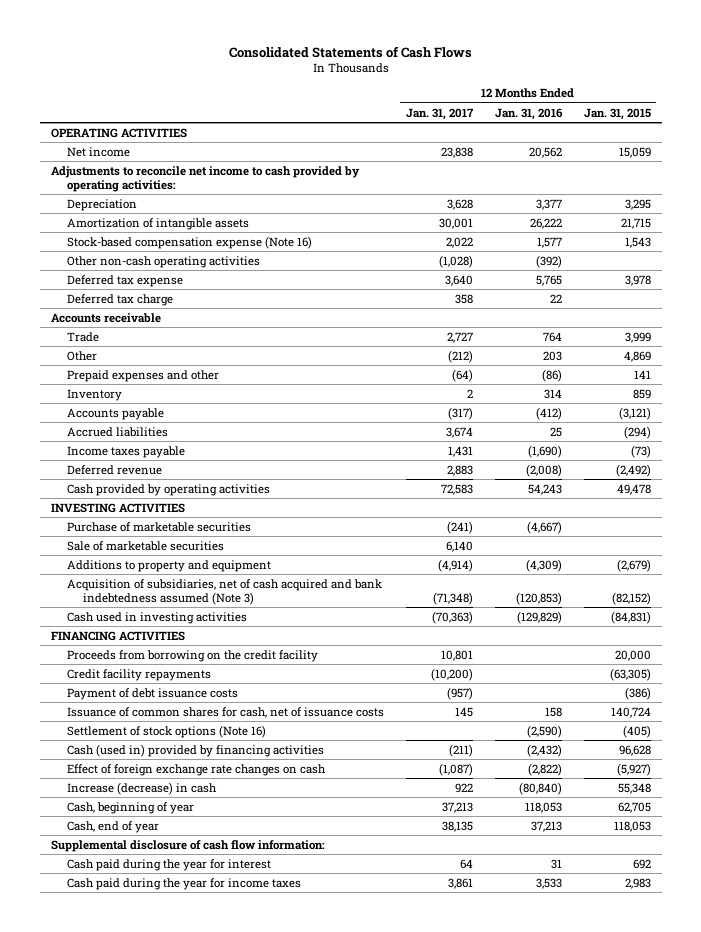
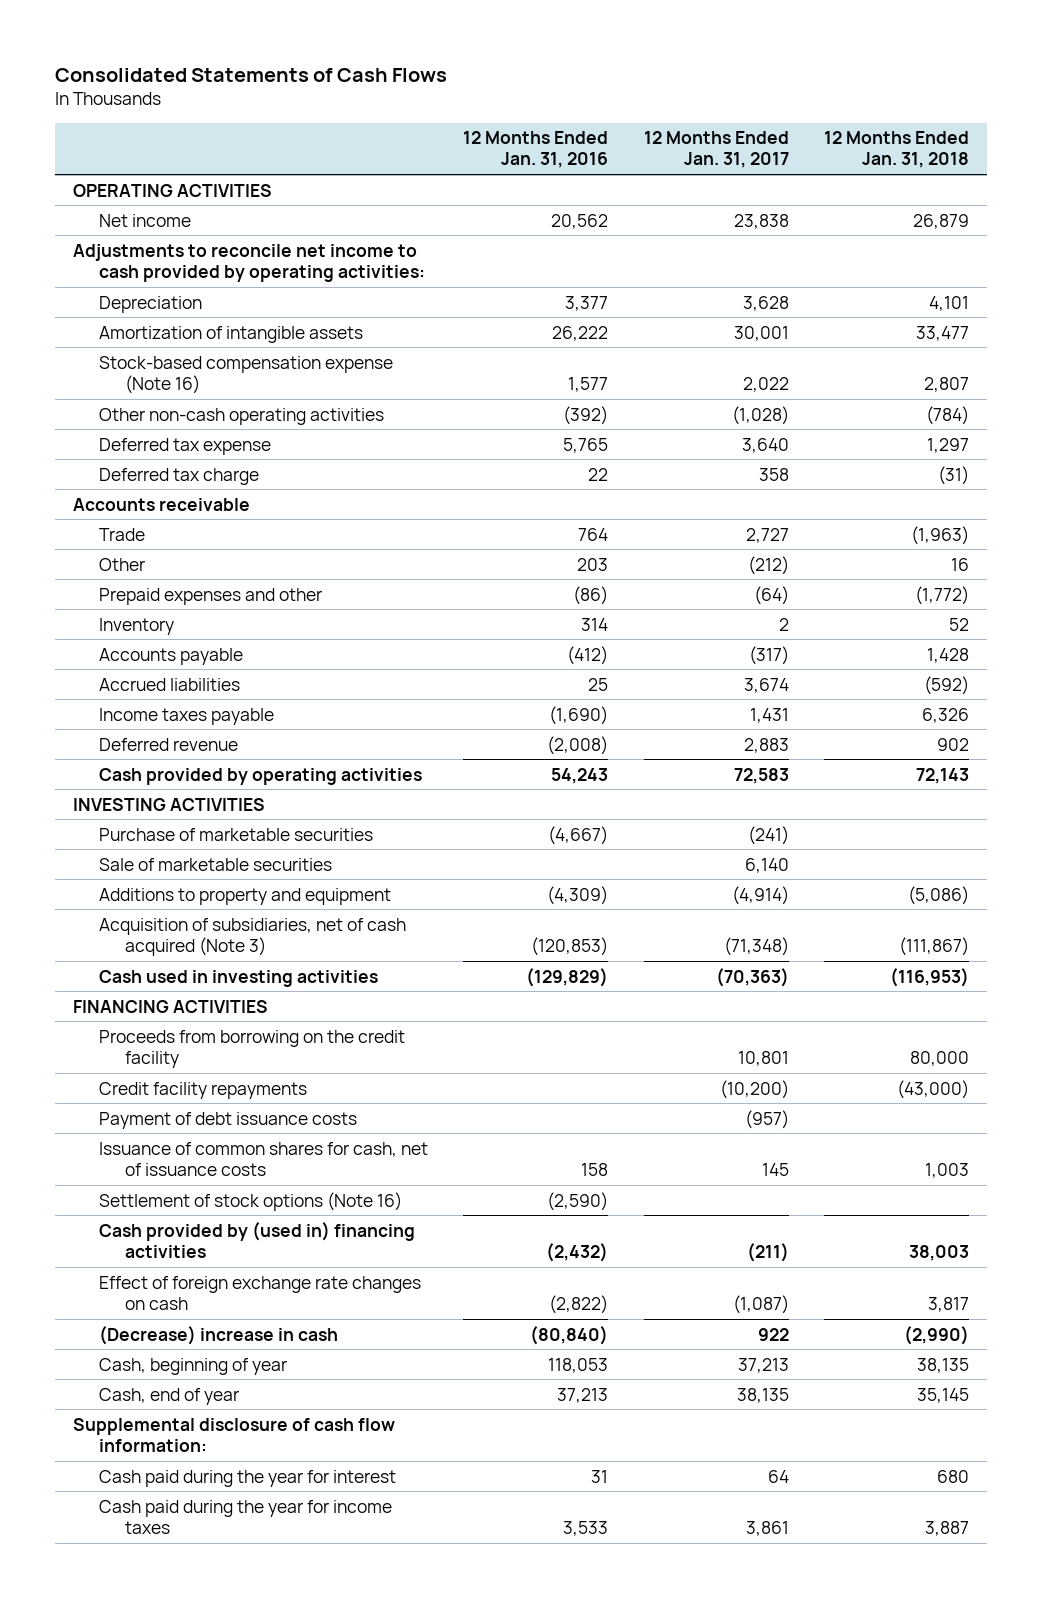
- | 12 Months Ended Jan. 31, 2017 | 12 Months Ended Jan. 31, 2016 | 12 Months Ended Jan. 31, 2015
+ | 12 Months Ended Jan. 31, 2016 | 12 Months Ended Jan. 31, 2017 | 12 Months Ended Jan. 31, 2018
- Acquisition of subsidiaries, net of cash acquired and bank indebtedness assumed (Note 3) | (71,348) | (120,853) | (82,152)
+ Acquisition of subsidiaries, net of cash acquired (Note 3) | (120,853) | (71,348) | (111,867)
- Cash (used in) provided by financing activities | (211) | (2,432) | 96,628
+ Cash provided by (used in) financing activities | (2,432) | (211) | 38,003
- Increase (decrease) in cash | 922 | (80,840) | 55,348
+ (Decrease) increase in cash | (80,840) | 922 | (2,990)

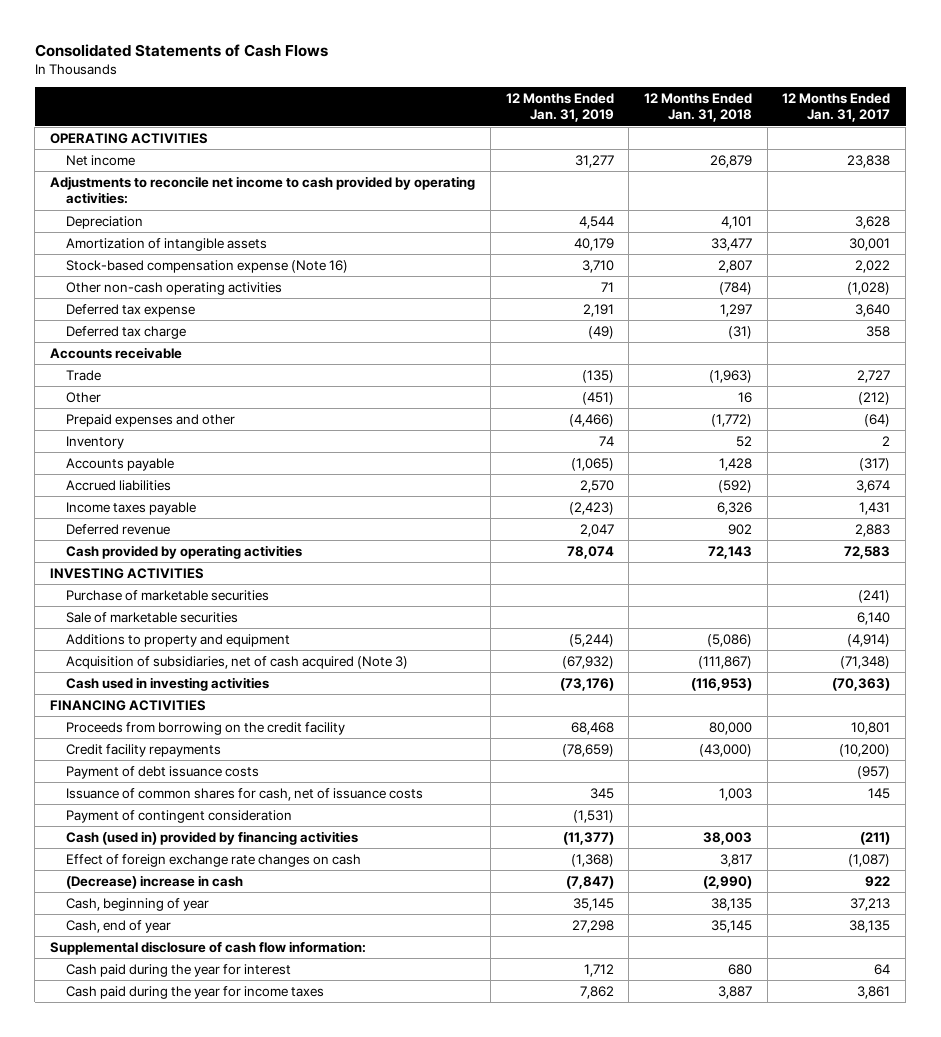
- | 12 Months Ended Jan. 31, 2016 | 12 Months Ended Jan. 31, 2017 | 12 Months Ended Jan. 31, 2018
+ | 12 Months Ended Jan. 31, 2019 | 12 Months Ended Jan. 31, 2018 | 12 Months Ended Jan. 31, 2017
- Settlement of stock options (Note 16) | (2,590) | |
- Cash provided by (used in) financing activities | (2,432) | (211) | 38,003
+ Payment of contingent consideration | (1,531) | |
+ Cash (used in) provided by financing activities | (11,377) | 38,003 | (211)

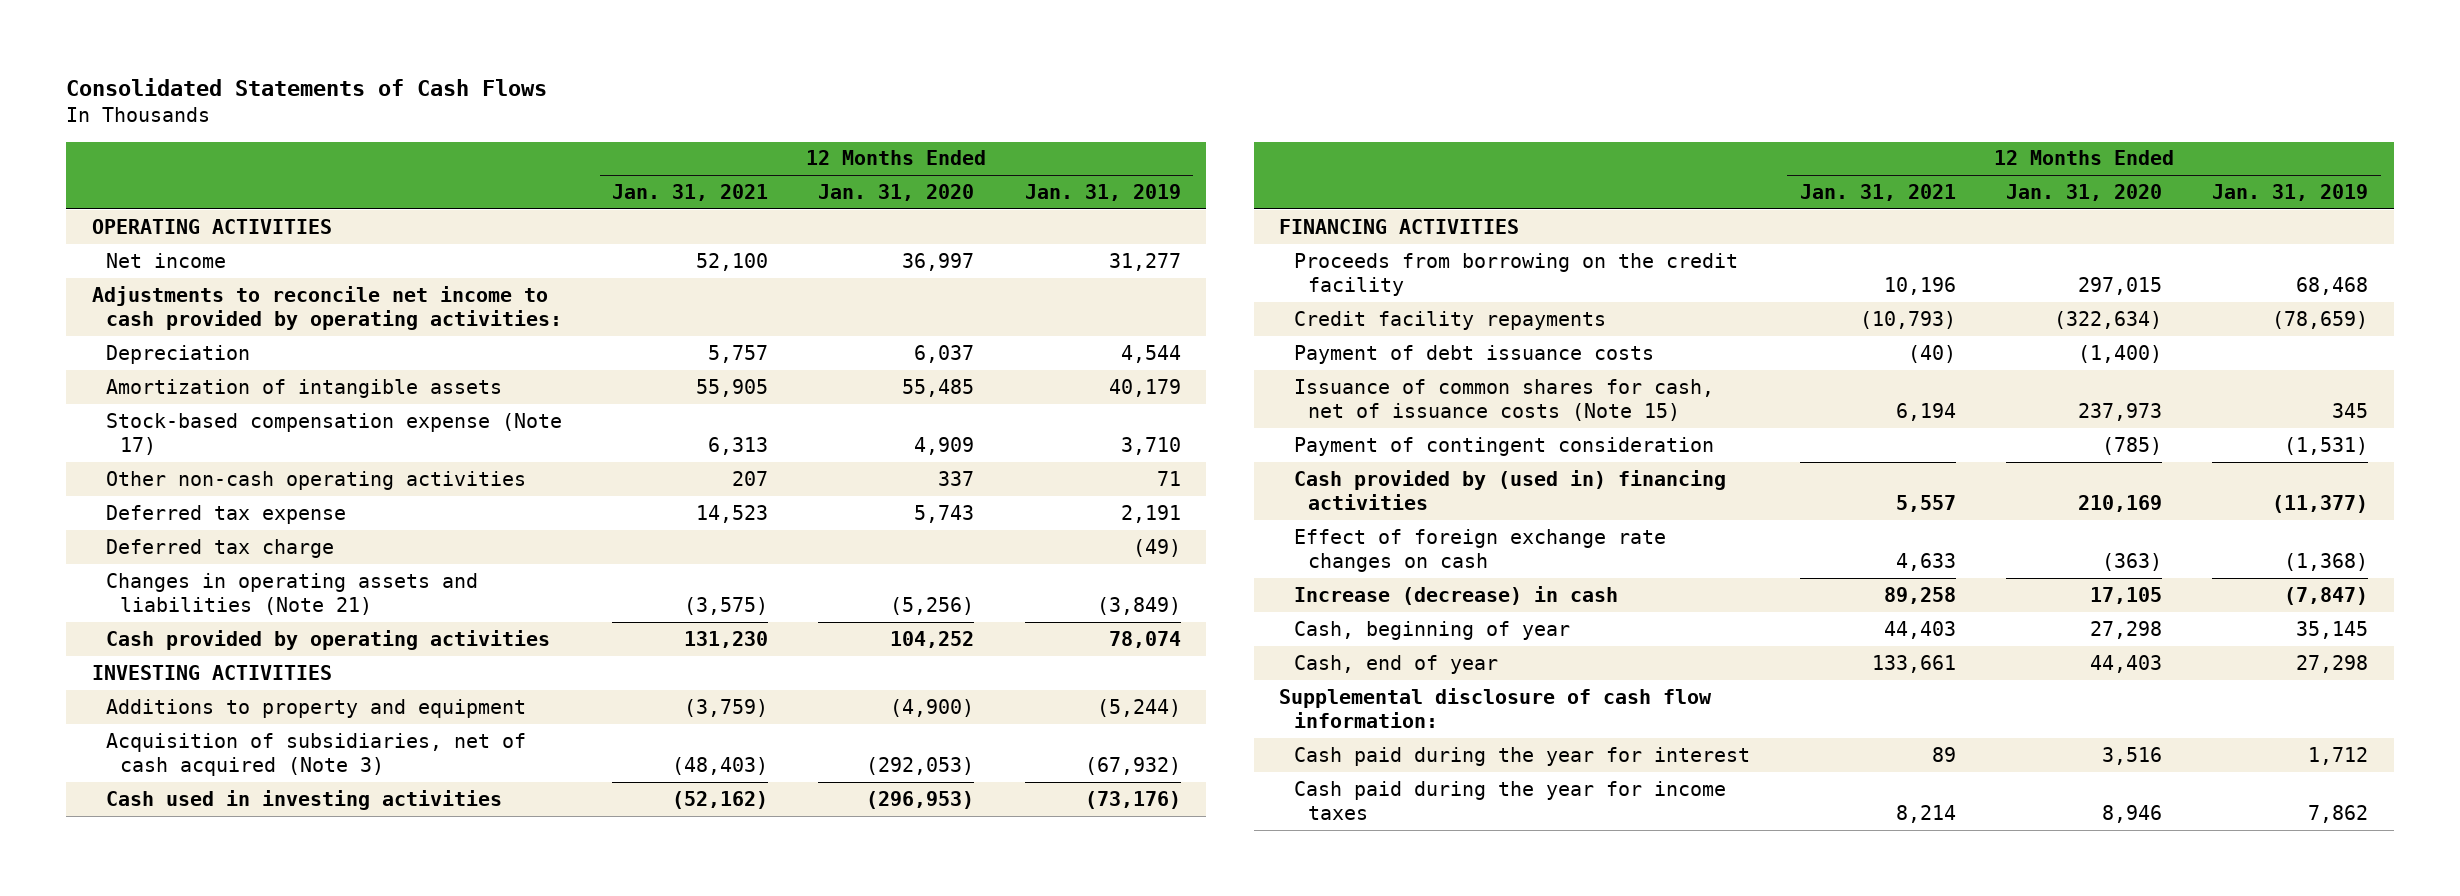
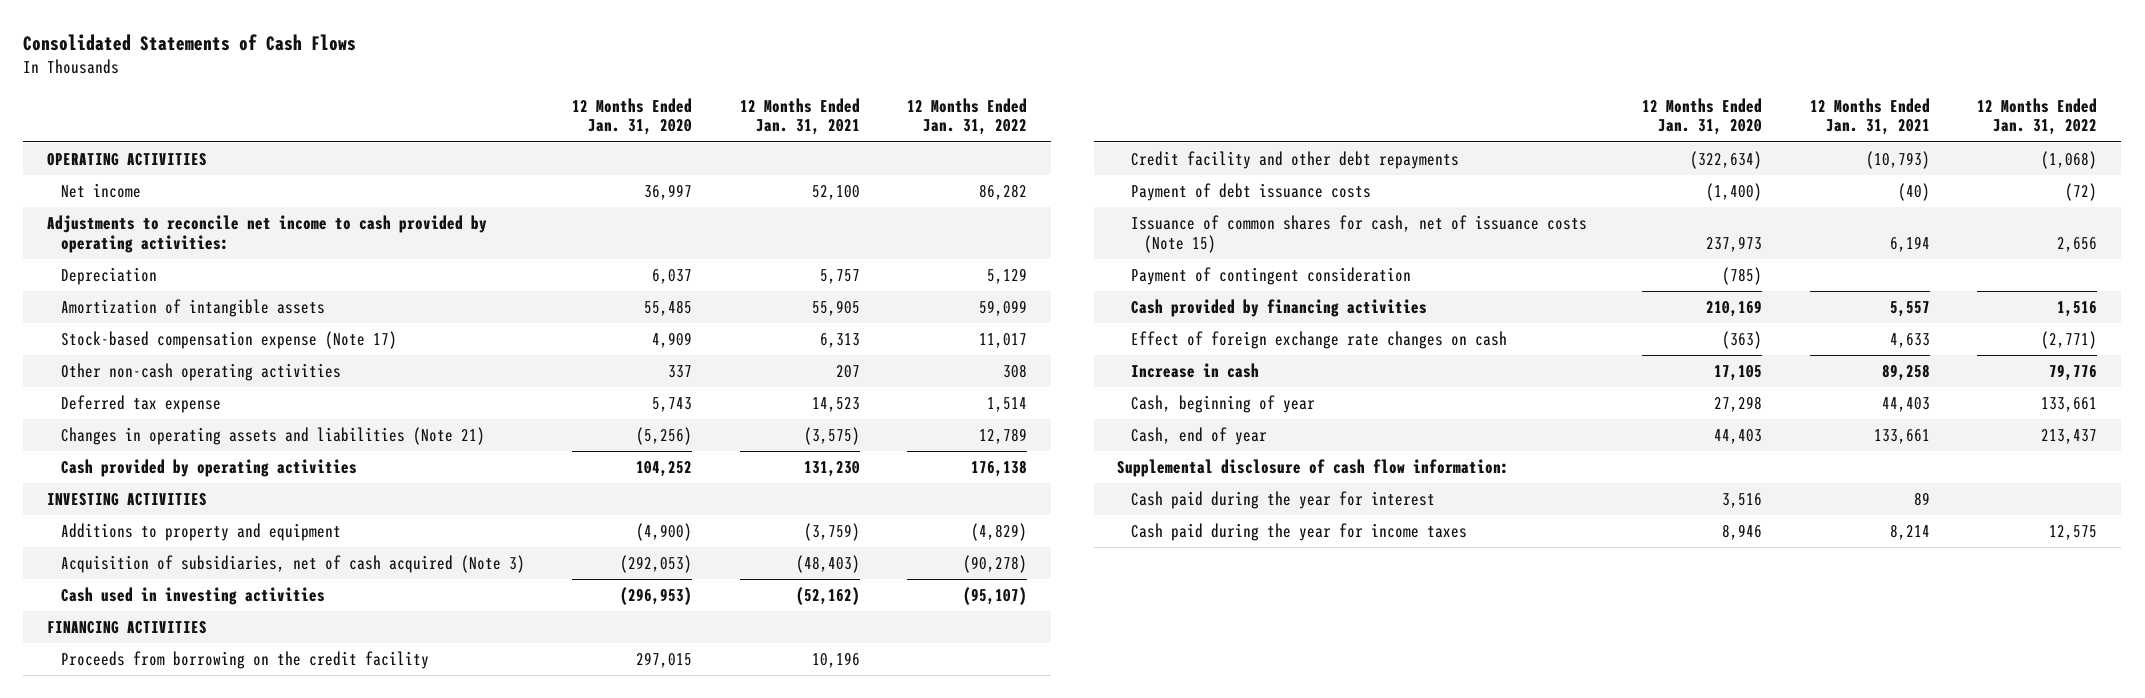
- | 12 Months Ended Jan. 31, 2021 | 12 Months Ended Jan. 31, 2020 | 12 Months Ended Jan. 31, 2019
+ | 12 Months Ended Jan. 31, 2020 | 12 Months Ended Jan. 31, 2021 | 12 Months Ended Jan. 31, 2022
- Deferred tax charge | | | (49)
- Credit facility repayments | (10,793) | (322,634) | (78,659)
+ Credit facility and other debt repayments | (322,634) | (10,793) | (1,068)
- Cash provided by (used in) financing activities | 5,557 | 210,169 | (11,377)
+ Cash provided by financing activities | 210,169 | 5,557 | 1,516
- Increase (decrease) in cash | 89,258 | 17,105 | (7,847)
+ Increase in cash | 17,105 | 89,258 | 79,776

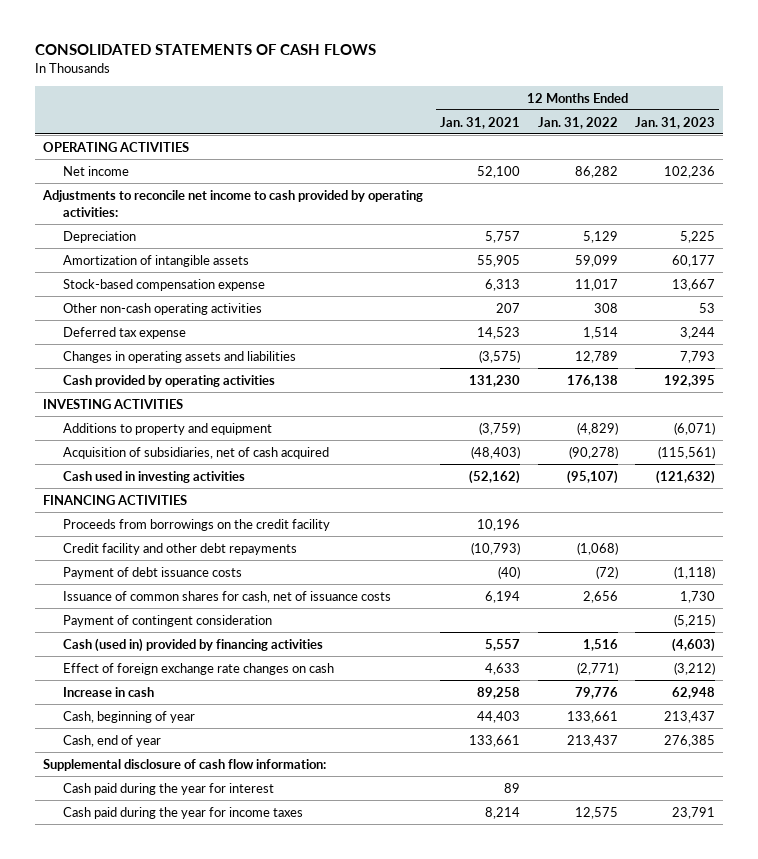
- Consolidated Statements of Cash Flows
+ CONSOLIDATED STATEMENTS OF CASH FLOWS
- | 12 Months Ended Jan. 31, 2020 | 12 Months Ended Jan. 31, 2021 | 12 Months Ended Jan. 31, 2022
+ | 12 Months Ended Jan. 31, 2021 | 12 Months Ended Jan. 31, 2022 | 12 Months Ended Jan. 31, 2023
- Stock-based compensation expense (Note 17) | 4,909 | 6,313 | 11,017
+ Stock-based compensation expense | 6,313 | 11,017 | 13,667
- Changes in operating assets and liabilities (Note 21) | (5,256) | (3,575) | 12,789
+ Changes in operating assets and liabilities | (3,575) | 12,789 | 7,793
- Acquisition of subsidiaries, net of cash acquired (Note 3) | (292,053) | (48,403) | (90,278)
+ Acquisition of subsidiaries, net of cash acquired | (48,403) | (90,278) | (115,561)
- Proceeds from borrowing on the credit facility | 297,015 | 10,196 |
+ Proceeds from borrowings on the credit facility | 10,196 | |
- Issuance of common shares for cash, net of issuance costs (Note 15) | 237,973 | 6,194 | 2,656
+ Issuance of common shares for cash, net of issuance costs | 6,194 | 2,656 | 1,730
- Cash provided by financing activities | 210,169 | 5,557 | 1,516
+ Cash (used in) provided by financing activities | 5,557 | 1,516 | (4,603)

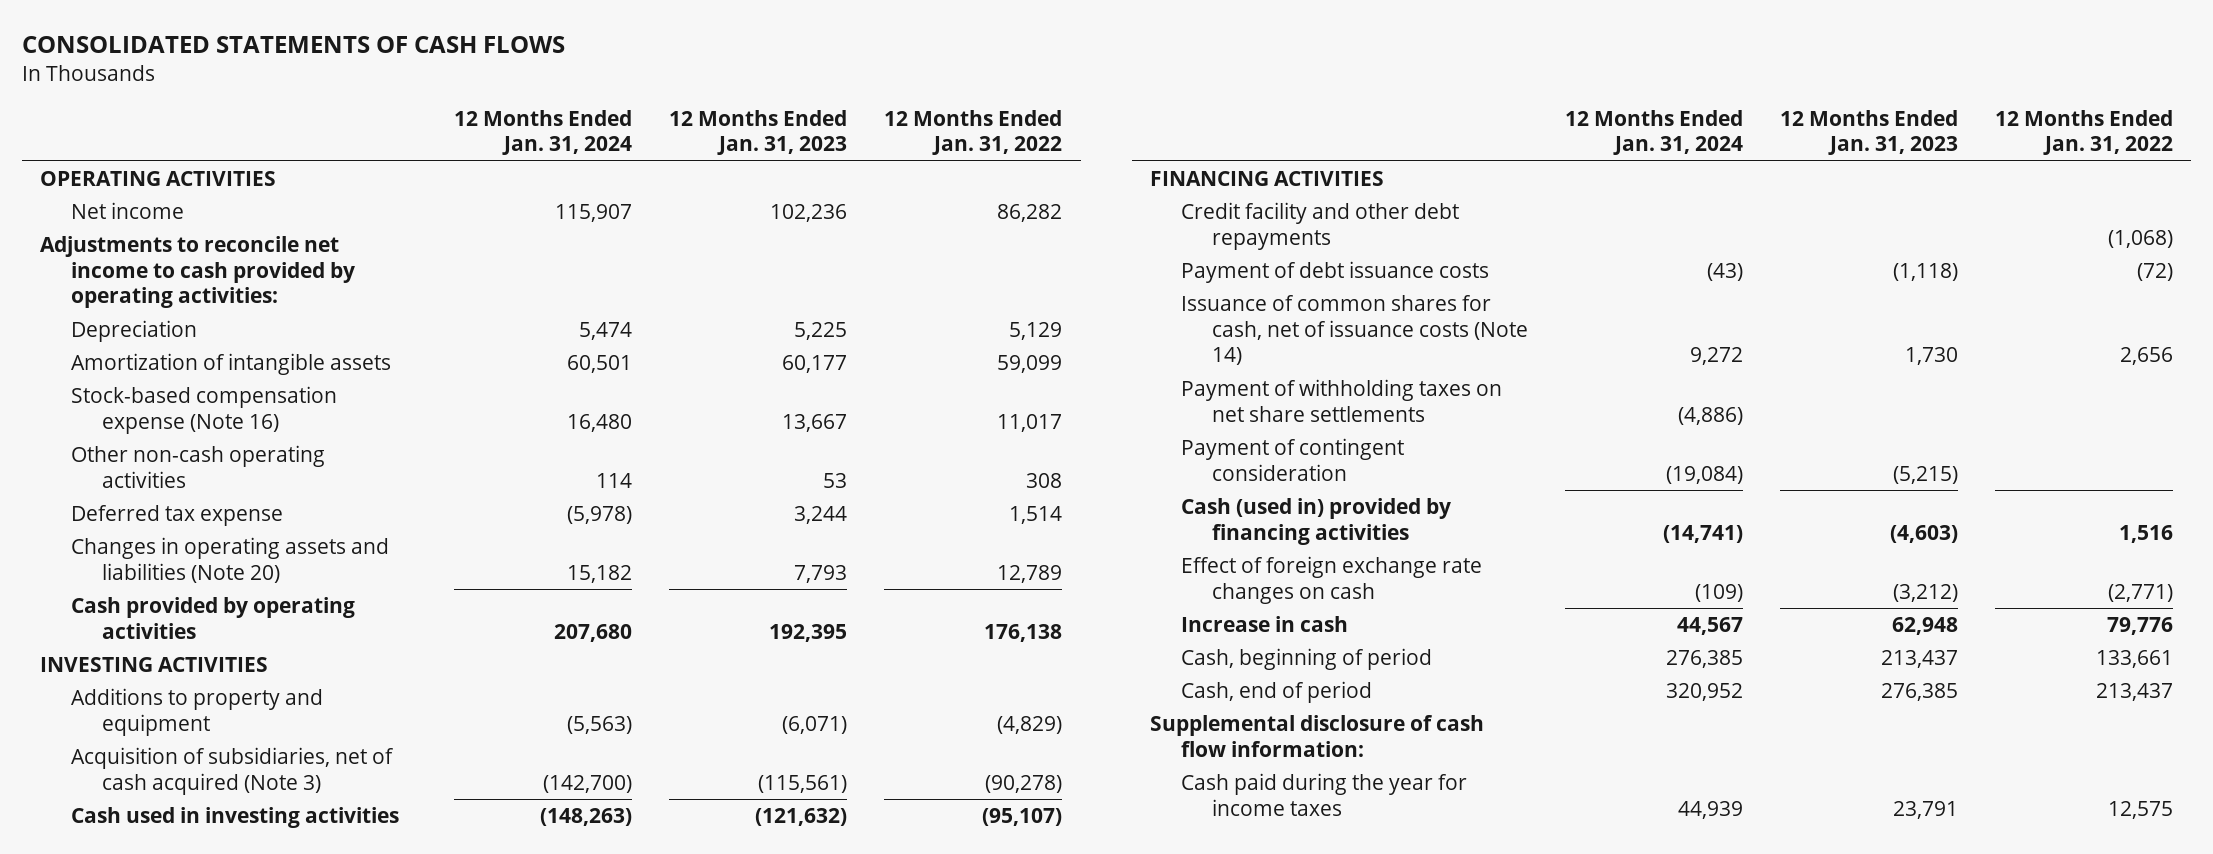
- | 12 Months Ended Jan. 31, 2021 | 12 Months Ended Jan. 31, 2022 | 12 Months Ended Jan. 31, 2023
+ | 12 Months Ended Jan. 31, 2024 | 12 Months Ended Jan. 31, 2023 | 12 Months Ended Jan. 31, 2022
- Stock-based compensation expense | 6,313 | 11,017 | 13,667
+ Stock-based compensation expense (Note 16) | 16,480 | 13,667 | 11,017
- Changes in operating assets and liabilities | (3,575) | 12,789 | 7,793
+ Changes in operating assets and liabilities (Note 20) | 15,182 | 7,793 | 12,789
- Acquisition of subsidiaries, net of cash acquired | (48,403) | (90,278) | (115,561)
+ Acquisition of subsidiaries, net of cash acquired (Note 3) | (142,700) | (115,561) | (90,278)
- Proceeds from borrowings on the credit facility | 10,196 | |
- Issuance of common shares for cash, net of issuance costs | 6,194 | 2,656 | 1,730
+ Issuance of common shares for cash, net of issuance costs (Note 14) | 9,272 | 1,730 | 2,656
+ Payment of withholding taxes on net share settlements | (4,886) | |
- Cash, beginning of year | 44,403 | 133,661 | 213,437
- Cash, end of year | 133,661 | 213,437 | 276,385
+ Cash, beginning of period | 276,385 | 213,437 | 133,661
+ Cash, end of period | 320,952 | 276,385 | 213,437
- Cash paid during the year for interest | 89 | |

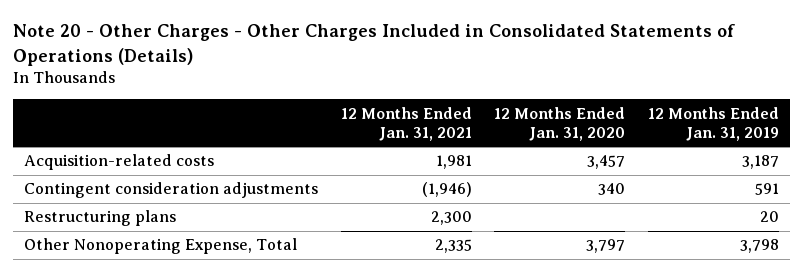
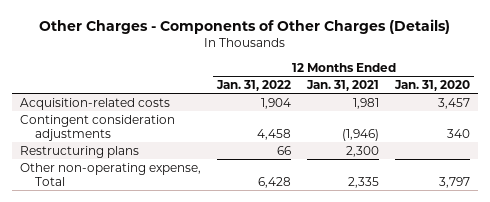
- Note 20 - Other Charges - Other Charges Included in Consolidated Statements of Operations (Details)
+ Other Charges - Components of Other Charges (Details)
- | 12 Months Ended Jan. 31, 2021 | 12 Months Ended Jan. 31, 2020 | 12 Months Ended Jan. 31, 2019
+ | 12 Months Ended Jan. 31, 2022 | 12 Months Ended Jan. 31, 2021 | 12 Months Ended Jan. 31, 2020
- Other Nonoperating Expense, Total | 2,335 | 3,797 | 3,798
+ Other non-operating expense, Total | 6,428 | 2,335 | 3,797

